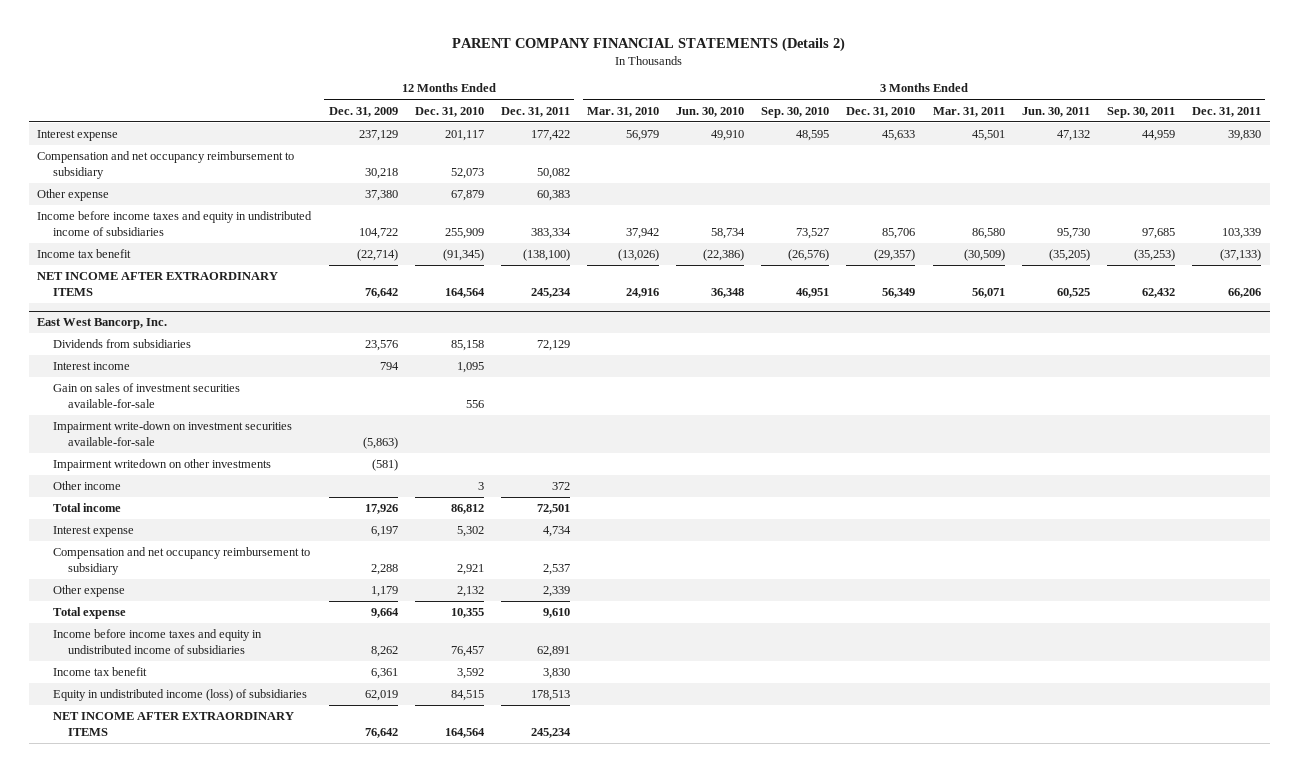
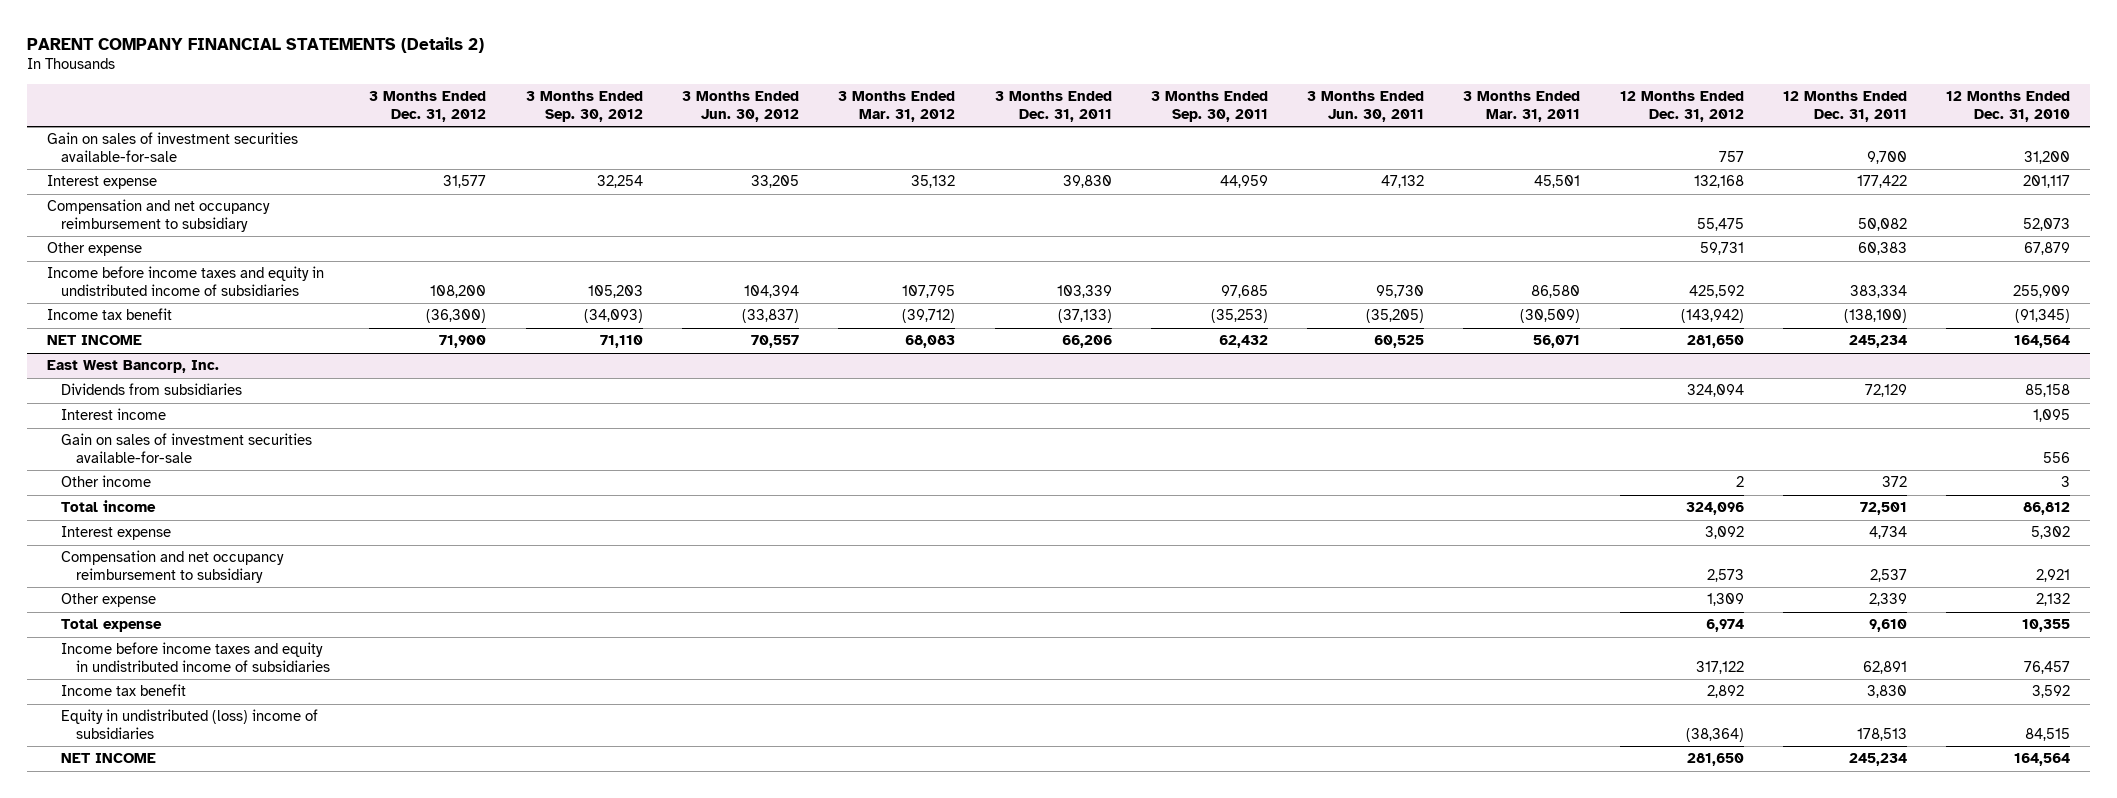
- | 12 Months Ended Dec. 31, 2009 | 12 Months Ended Dec. 31, 2010 | 12 Months Ended Dec. 31, 2011 | 3 Months Ended Mar. 31, 2010 | 3 Months Ended Jun. 30, 2010 | 3 Months Ended Sep. 30, 2010 | 3 Months Ended Dec. 31, 2010 | 3 Months Ended Mar. 31, 2011 | 3 Months Ended Jun. 30, 2011 | 3 Months Ended Sep. 30, 2011 | 3 Months Ended Dec. 31, 2011
+ | 3 Months Ended Dec. 31, 2012 | 3 Months Ended Sep. 30, 2012 | 3 Months Ended Jun. 30, 2012 | 3 Months Ended Mar. 31, 2012 | 3 Months Ended Dec. 31, 2011 | 3 Months Ended Sep. 30, 2011 | 3 Months Ended Jun. 30, 2011 | 3 Months Ended Mar. 31, 2011 | 12 Months Ended Dec. 31, 2012 | 12 Months Ended Dec. 31, 2011 | 12 Months Ended Dec. 31, 2010
+ Gain on sales of investment securities available-for-sale | | | | | | | | | 757 | 9,700 | 31,200
- NET INCOME AFTER EXTRAORDINARY ITEMS | 76,642 | 164,564 | 245,234 | 24,916 | 36,348 | 46,951 | 56,349 | 56,071 | 60,525 | 62,432 | 66,206
+ NET INCOME | 71,900 | 71,110 | 70,557 | 68,083 | 66,206 | 62,432 | 60,525 | 56,071 | 281,650 | 245,234 | 164,564
@ East West Bancorp, Inc.
- Impairment write-down on investment securities available-for-sale | (5,863) | | | | | | | | | |
- Impairment writedown on other investments | (581) | | | | | | | | | |
- Equity in undistributed income (loss) of subsidiaries | 62,019 | 84,515 | 178,513 | | | | | | | |
- NET INCOME AFTER EXTRAORDINARY ITEMS | 76,642 | 164,564 | 245,234 | | | | | | | |
+ Equity in undistributed (loss) income of subsidiaries | | | | | | | | | (38,364) | 178,513 | 84,515
+ NET INCOME | | | | | | | | | 281,650 | 245,234 | 164,564

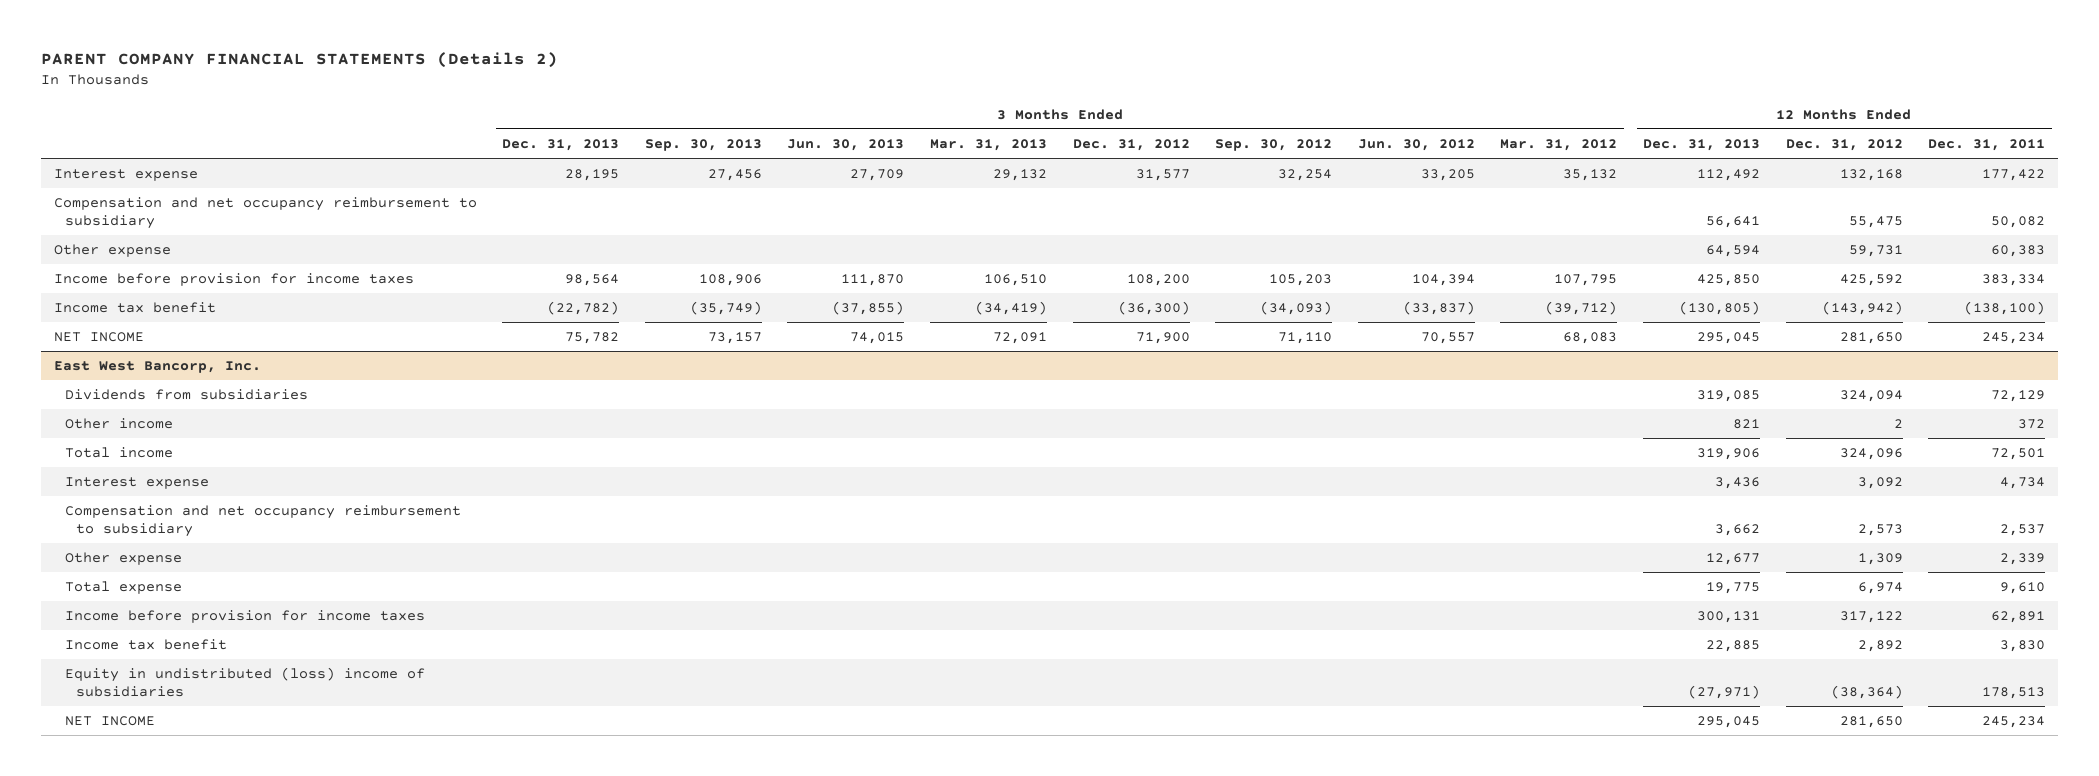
- | 3 Months Ended Dec. 31, 2012 | 3 Months Ended Sep. 30, 2012 | 3 Months Ended Jun. 30, 2012 | 3 Months Ended Mar. 31, 2012 | 3 Months Ended Dec. 31, 2011 | 3 Months Ended Sep. 30, 2011 | 3 Months Ended Jun. 30, 2011 | 3 Months Ended Mar. 31, 2011 | 12 Months Ended Dec. 31, 2012 | 12 Months Ended Dec. 31, 2011 | 12 Months Ended Dec. 31, 2010
+ | 3 Months Ended Dec. 31, 2013 | 3 Months Ended Sep. 30, 2013 | 3 Months Ended Jun. 30, 2013 | 3 Months Ended Mar. 31, 2013 | 3 Months Ended Dec. 31, 2012 | 3 Months Ended Sep. 30, 2012 | 3 Months Ended Jun. 30, 2012 | 3 Months Ended Mar. 31, 2012 | 12 Months Ended Dec. 31, 2013 | 12 Months Ended Dec. 31, 2012 | 12 Months Ended Dec. 31, 2011
- Gain on sales of investment securities available-for-sale | | | | | | | | | 757 | 9,700 | 31,200
- Income before income taxes and equity in undistributed income of subsidiaries | 108,200 | 105,203 | 104,394 | 107,795 | 103,339 | 97,685 | 95,730 | 86,580 | 425,592 | 383,334 | 255,909
+ Income before provision for income taxes | 98,564 | 108,906 | 111,870 | 106,510 | 108,200 | 105,203 | 104,394 | 107,795 | 425,850 | 425,592 | 383,334
@ East West Bancorp, Inc.
- Interest income | | | | | | | | | | | 1,095
- Gain on sales of investment securities available-for-sale | | | | | | | | | | | 556
- Income before income taxes and equity in undistributed income of subsidiaries | | | | | | | | | 317,122 | 62,891 | 76,457
+ Income before provision for income taxes | | | | | | | | | 300,131 | 317,122 | 62,891

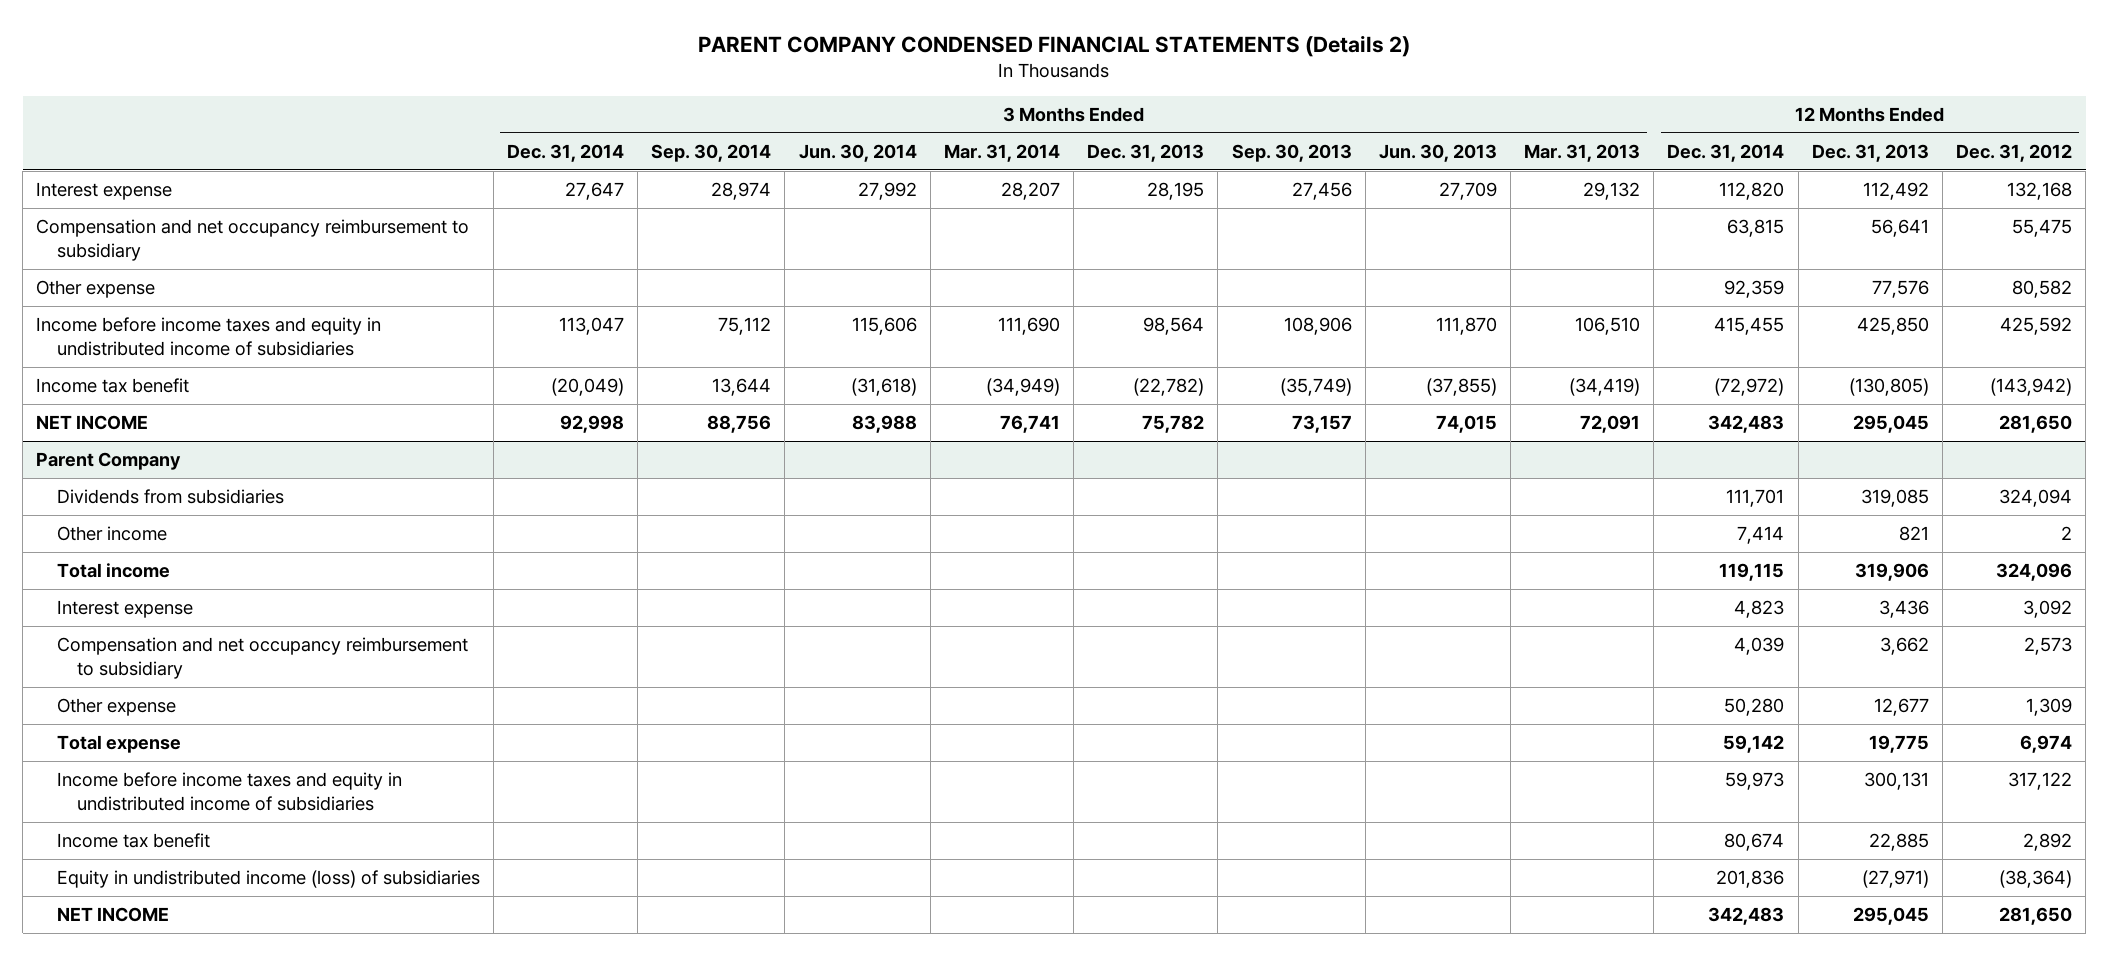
- PARENT COMPANY FINANCIAL STATEMENTS (Details 2)
+ PARENT COMPANY CONDENSED FINANCIAL STATEMENTS (Details 2)
- | 3 Months Ended Dec. 31, 2013 | 3 Months Ended Sep. 30, 2013 | 3 Months Ended Jun. 30, 2013 | 3 Months Ended Mar. 31, 2013 | 3 Months Ended Dec. 31, 2012 | 3 Months Ended Sep. 30, 2012 | 3 Months Ended Jun. 30, 2012 | 3 Months Ended Mar. 31, 2012 | 12 Months Ended Dec. 31, 2013 | 12 Months Ended Dec. 31, 2012 | 12 Months Ended Dec. 31, 2011
+ | 3 Months Ended Dec. 31, 2014 | 3 Months Ended Sep. 30, 2014 | 3 Months Ended Jun. 30, 2014 | 3 Months Ended Mar. 31, 2014 | 3 Months Ended Dec. 31, 2013 | 3 Months Ended Sep. 30, 2013 | 3 Months Ended Jun. 30, 2013 | 3 Months Ended Mar. 31, 2013 | 12 Months Ended Dec. 31, 2014 | 12 Months Ended Dec. 31, 2013 | 12 Months Ended Dec. 31, 2012
- Other expense | | | | | | | | | 64,594 | 59,731 | 60,383
- Income before provision for income taxes | 98,564 | 108,906 | 111,870 | 106,510 | 108,200 | 105,203 | 104,394 | 107,795 | 425,850 | 425,592 | 383,334
+ Other expense | | | | | | | | | 92,359 | 77,576 | 80,582
+ Income before income taxes and equity in undistributed income of subsidiaries | 113,047 | 75,112 | 115,606 | 111,690 | 98,564 | 108,906 | 111,870 | 106,510 | 415,455 | 425,850 | 425,592
- East West Bancorp, Inc.
+ Parent Company
- Income before provision for income taxes | | | | | | | | | 300,131 | 317,122 | 62,891
+ Income before income taxes and equity in undistributed income of subsidiaries | | | | | | | | | 59,973 | 300,131 | 317,122
- Equity in undistributed (loss) income of subsidiaries | | | | | | | | | (27,971) | (38,364) | 178,513
+ Equity in undistributed income (loss) of subsidiaries | | | | | | | | | 201,836 | (27,971) | (38,364)

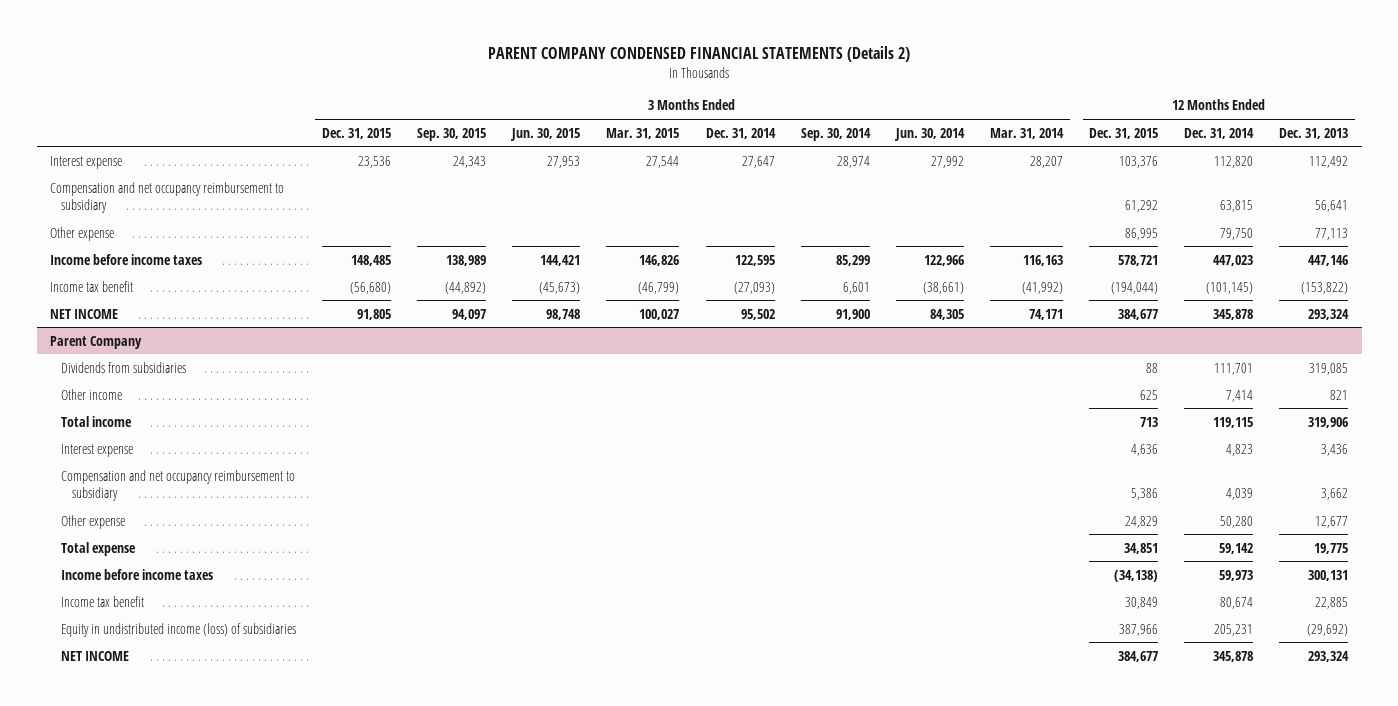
- | 3 Months Ended Dec. 31, 2014 | 3 Months Ended Sep. 30, 2014 | 3 Months Ended Jun. 30, 2014 | 3 Months Ended Mar. 31, 2014 | 3 Months Ended Dec. 31, 2013 | 3 Months Ended Sep. 30, 2013 | 3 Months Ended Jun. 30, 2013 | 3 Months Ended Mar. 31, 2013 | 12 Months Ended Dec. 31, 2014 | 12 Months Ended Dec. 31, 2013 | 12 Months Ended Dec. 31, 2012
+ | 3 Months Ended Dec. 31, 2015 | 3 Months Ended Sep. 30, 2015 | 3 Months Ended Jun. 30, 2015 | 3 Months Ended Mar. 31, 2015 | 3 Months Ended Dec. 31, 2014 | 3 Months Ended Sep. 30, 2014 | 3 Months Ended Jun. 30, 2014 | 3 Months Ended Mar. 31, 2014 | 12 Months Ended Dec. 31, 2015 | 12 Months Ended Dec. 31, 2014 | 12 Months Ended Dec. 31, 2013
- Other expense | | | | | | | | | 92,359 | 77,576 | 80,582
- Income before income taxes and equity in undistributed income of subsidiaries | 113,047 | 75,112 | 115,606 | 111,690 | 98,564 | 108,906 | 111,870 | 106,510 | 415,455 | 425,850 | 425,592
- Income tax benefit | (20,049) | 13,644 | (31,618) | (34,949) | (22,782) | (35,749) | (37,855) | (34,419) | (72,972) | (130,805) | (143,942)
- NET INCOME | 92,998 | 88,756 | 83,988 | 76,741 | 75,782 | 73,157 | 74,015 | 72,091 | 342,483 | 295,045 | 281,650
+ Other expense | | | | | | | | | 86,995 | 79,750 | 77,113
+ Income before income taxes | 148,485 | 138,989 | 144,421 | 146,826 | 122,595 | 85,299 | 122,966 | 116,163 | 578,721 | 447,023 | 447,146
+ Income tax benefit | (56,680) | (44,892) | (45,673) | (46,799) | (27,093) | 6,601 | (38,661) | (41,992) | (194,044) | (101,145) | (153,822)
+ NET INCOME | 91,805 | 94,097 | 98,748 | 100,027 | 95,502 | 91,900 | 84,305 | 74,171 | 384,677 | 345,878 | 293,324
@ Parent Company
- Income before income taxes and equity in undistributed income of subsidiaries | | | | | | | | | 59,973 | 300,131 | 317,122
+ Income before income taxes | | | | | | | | | (34,138) | 59,973 | 300,131
- Equity in undistributed income (loss) of subsidiaries | | | | | | | | | 201,836 | (27,971) | (38,364)
- NET INCOME | | | | | | | | | 342,483 | 295,045 | 281,650
+ Equity in undistributed income (loss) of subsidiaries | | | | | | | | | 387,966 | 205,231 | (29,692)
+ NET INCOME | | | | | | | | | 384,677 | 345,878 | 293,324

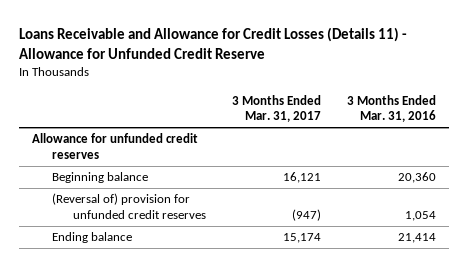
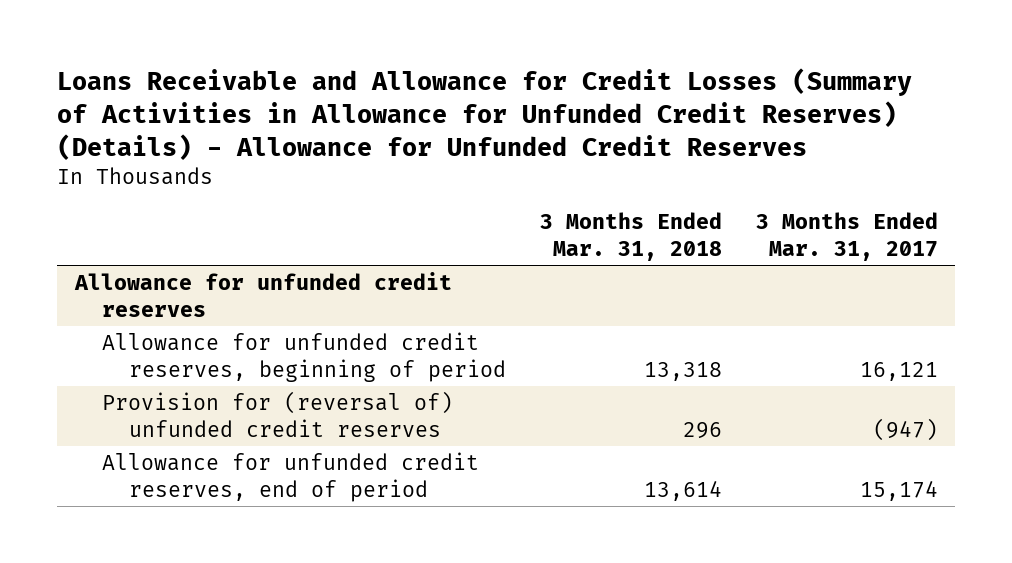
- Loans Receivable and Allowance for Credit Losses (Details 11) - Allowance for Unfunded Credit Reserve
+ Loans Receivable and Allowance for Credit Losses (Summary of Activities in Allowance for Unfunded Credit Reserves) (Details) - Allowance for Unfunded Credit Reserves
- | 3 Months Ended Mar. 31, 2017 | 3 Months Ended Mar. 31, 2016
+ | 3 Months Ended Mar. 31, 2018 | 3 Months Ended Mar. 31, 2017
- Beginning balance | 16,121 | 20,360
- (Reversal of) provision for unfunded credit reserves | (947) | 1,054
- Ending balance | 15,174 | 21,414
+ Allowance for unfunded credit reserves, beginning of period | 13,318 | 16,121
+ Provision for (reversal of) unfunded credit reserves | 296 | (947)
+ Allowance for unfunded credit reserves, end of period | 13,614 | 15,174

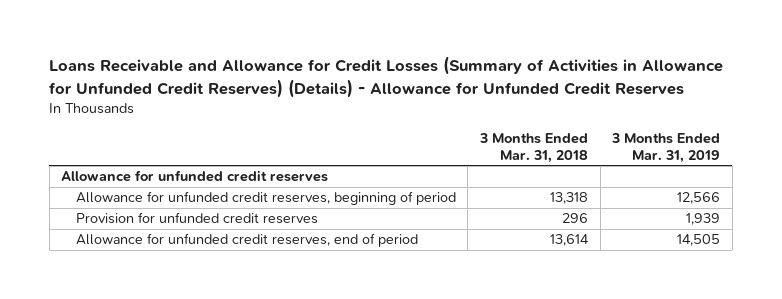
- | 3 Months Ended Mar. 31, 2018 | 3 Months Ended Mar. 31, 2017
+ | 3 Months Ended Mar. 31, 2018 | 3 Months Ended Mar. 31, 2019
- Provision for (reversal of) unfunded credit reserves | 296 | (947)
+ Provision for unfunded credit reserves | 296 | 1,939

